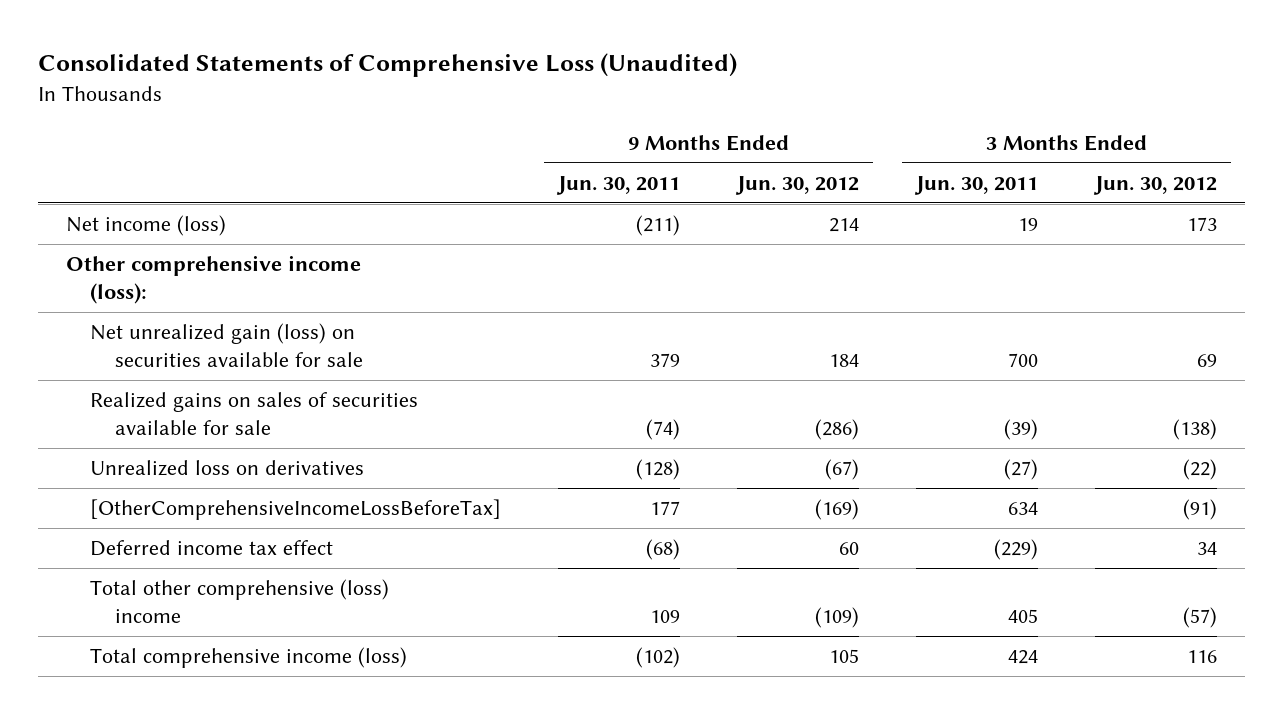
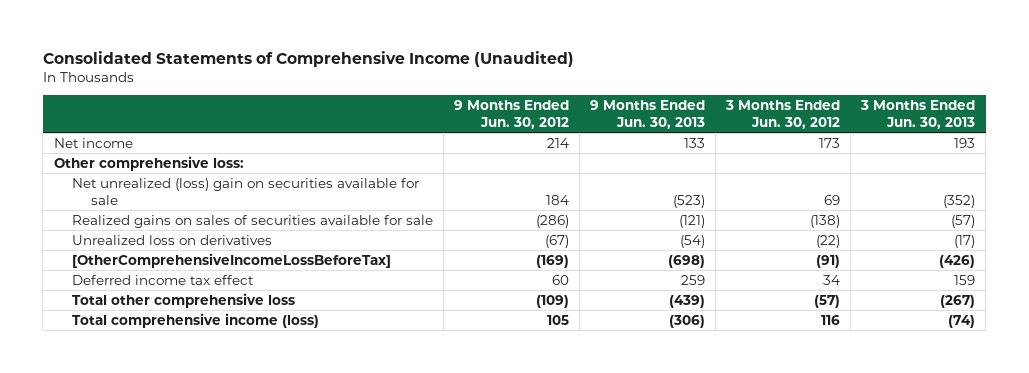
- Consolidated Statements of Comprehensive Loss (Unaudited)
+ Consolidated Statements of Comprehensive Income (Unaudited)
- | 9 Months Ended Jun. 30, 2011 | 9 Months Ended Jun. 30, 2012 | 3 Months Ended Jun. 30, 2011 | 3 Months Ended Jun. 30, 2012
+ | 9 Months Ended Jun. 30, 2012 | 9 Months Ended Jun. 30, 2013 | 3 Months Ended Jun. 30, 2012 | 3 Months Ended Jun. 30, 2013
- Net income (loss) | (211) | 214 | 19 | 173
- Other comprehensive income (loss):
- Net unrealized gain (loss) on securities available for sale | 379 | 184 | 700 | 69
+ Net income | 214 | 133 | 173 | 193
+ Other comprehensive loss:
+ Net unrealized (loss) gain on securities available for sale | 184 | (523) | 69 | (352)
- Total other comprehensive (loss) income | 109 | (109) | 405 | (57)
+ Total other comprehensive loss | (109) | (439) | (57) | (267)

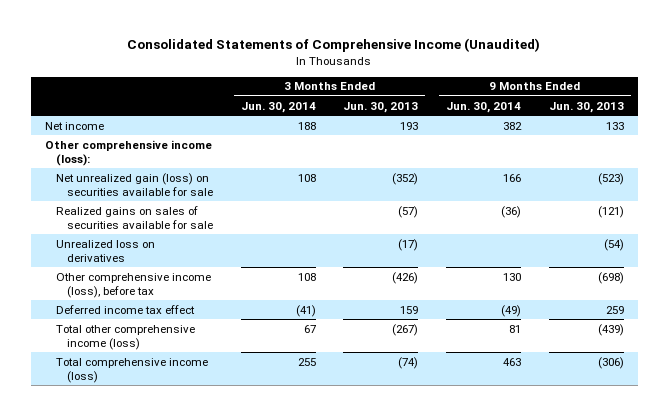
- | 9 Months Ended Jun. 30, 2012 | 9 Months Ended Jun. 30, 2013 | 3 Months Ended Jun. 30, 2012 | 3 Months Ended Jun. 30, 2013
+ | 3 Months Ended Jun. 30, 2014 | 3 Months Ended Jun. 30, 2013 | 9 Months Ended Jun. 30, 2014 | 9 Months Ended Jun. 30, 2013
- Other comprehensive loss:
- Net unrealized (loss) gain on securities available for sale | 184 | (523) | 69 | (352)
+ Other comprehensive income (loss):
+ Net unrealized gain (loss) on securities available for sale | 108 | (352) | 166 | (523)
- [OtherComprehensiveIncomeLossBeforeTax] | (169) | (698) | (91) | (426)
+ Other comprehensive income (loss), before tax | 108 | (426) | 130 | (698)
- Total other comprehensive loss | (109) | (439) | (57) | (267)
+ Total other comprehensive income (loss) | 67 | (267) | 81 | (439)

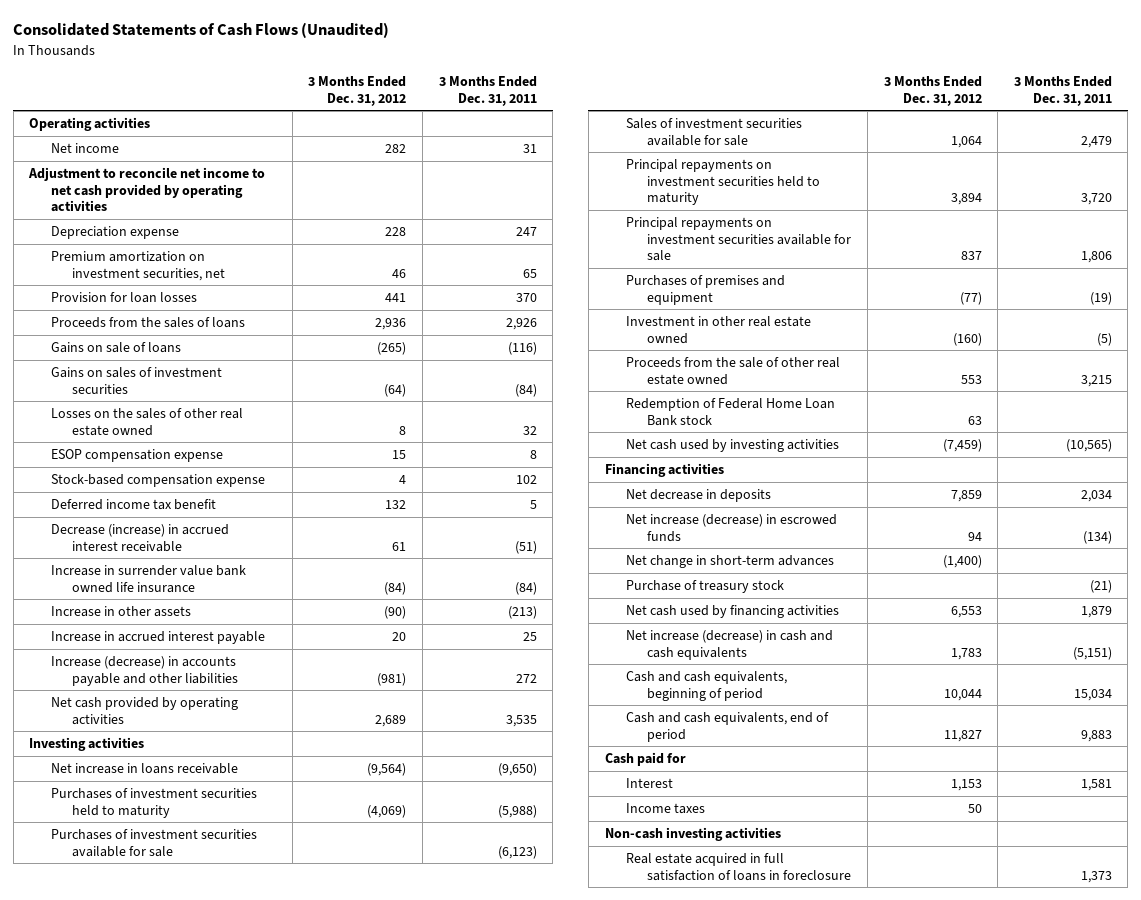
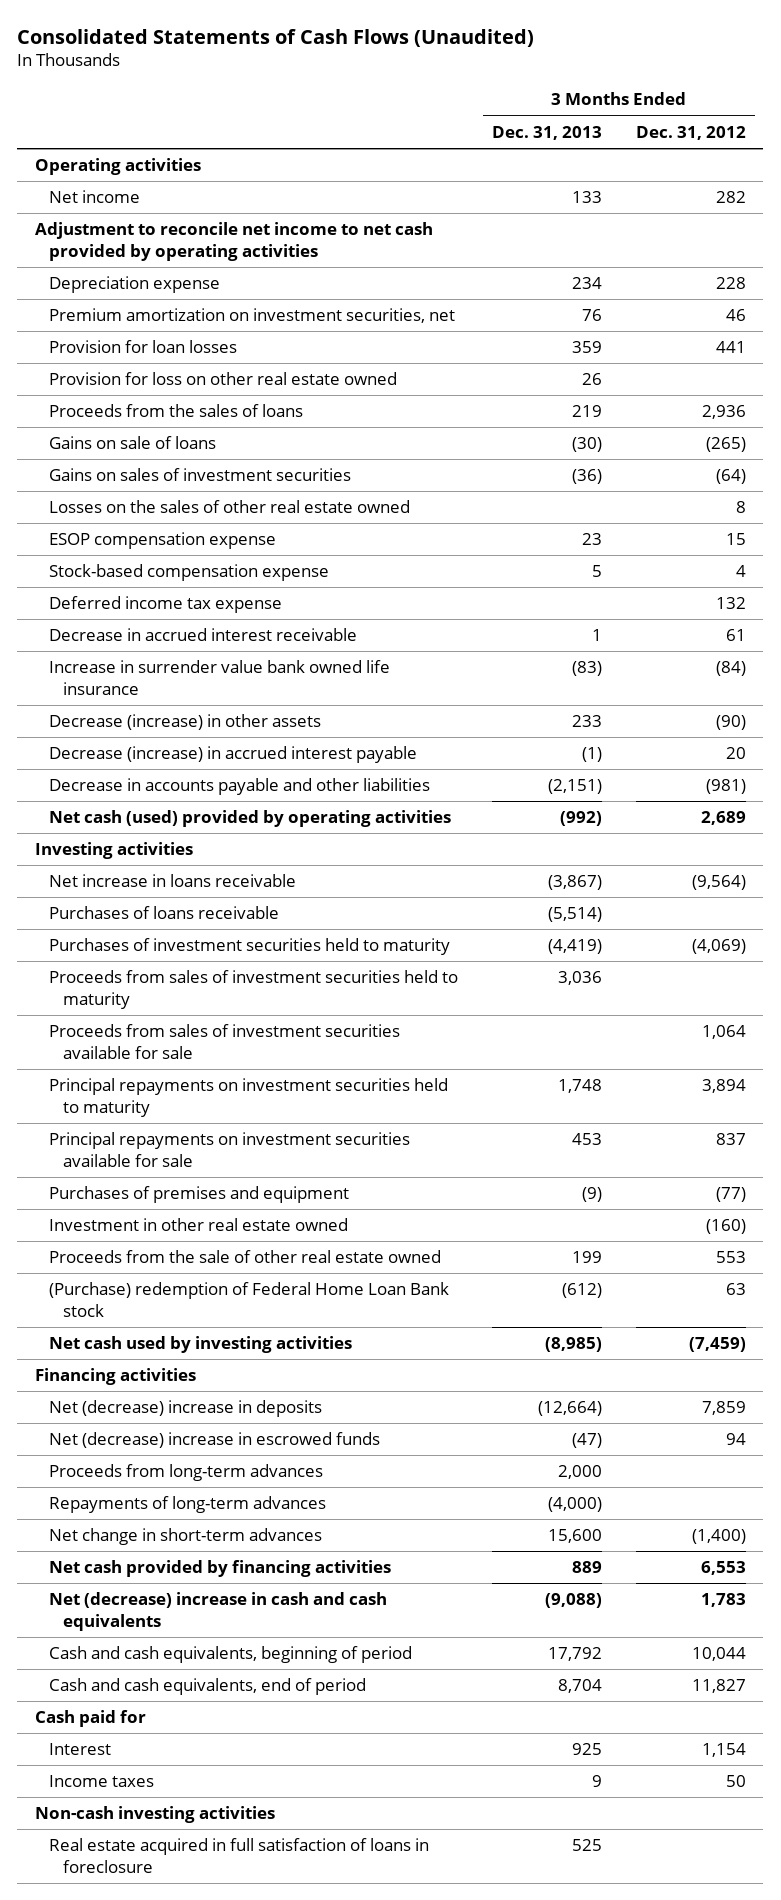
- | 3 Months Ended Dec. 31, 2012 | 3 Months Ended Dec. 31, 2011
+ | 3 Months Ended Dec. 31, 2013 | 3 Months Ended Dec. 31, 2012
+ Provision for loss on other real estate owned | 26 |
- Deferred income tax benefit | 132 | 5
- Decrease (increase) in accrued interest receivable | 61 | (51)
+ Deferred income tax expense | | 132
+ Decrease in accrued interest receivable | 1 | 61
- Increase in other assets | (90) | (213)
- Increase in accrued interest payable | 20 | 25
- Increase (decrease) in accounts payable and other liabilities | (981) | 272
- Net cash provided by operating activities | 2,689 | 3,535
+ Decrease (increase) in other assets | 233 | (90)
+ Decrease (increase) in accrued interest payable | (1) | 20
+ Decrease in accounts payable and other liabilities | (2,151) | (981)
+ Net cash (used) provided by operating activities | (992) | 2,689
+ Purchases of loans receivable | (5,514) |
- Purchases of investment securities available for sale | | (6,123)
- Sales of investment securities available for sale | 1,064 | 2,479
+ Proceeds from sales of investment securities held to maturity | 3,036 |
+ Proceeds from sales of investment securities available for sale | | 1,064
- Redemption of Federal Home Loan Bank stock | 63 |
+ (Purchase) redemption of Federal Home Loan Bank stock | (612) | 63
- Net decrease in deposits | 7,859 | 2,034
- Net increase (decrease) in escrowed funds | 94 | (134)
+ Net (decrease) increase in deposits | (12,664) | 7,859
+ Net (decrease) increase in escrowed funds | (47) | 94
+ Proceeds from long-term advances | 2,000 |
+ Repayments of long-term advances | (4,000) |
- Purchase of treasury stock | | (21)
- Net cash used by financing activities | 6,553 | 1,879
- Net increase (decrease) in cash and cash equivalents | 1,783 | (5,151)
+ Net cash provided by financing activities | 889 | 6,553
+ Net (decrease) increase in cash and cash equivalents | (9,088) | 1,783
- Interest | 1,153 | 1,581
+ Interest | 925 | 1,154

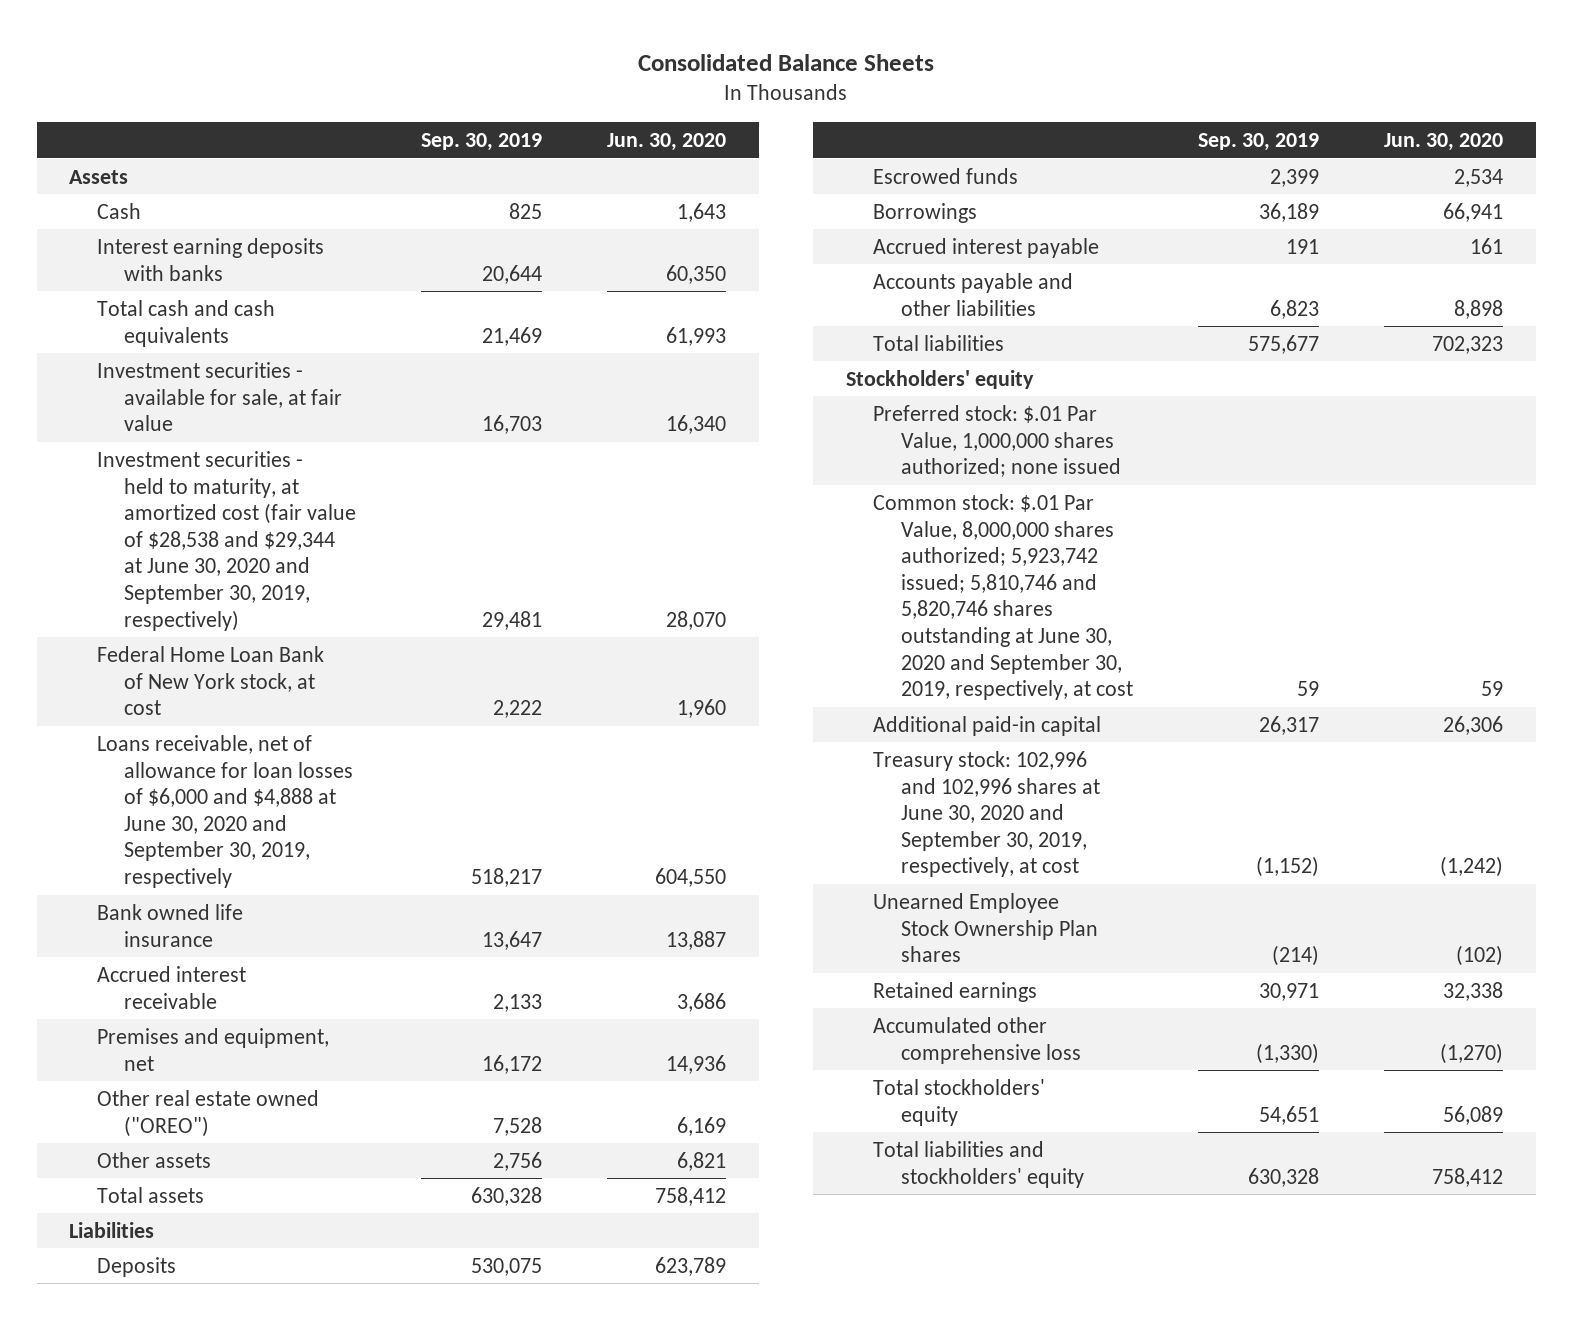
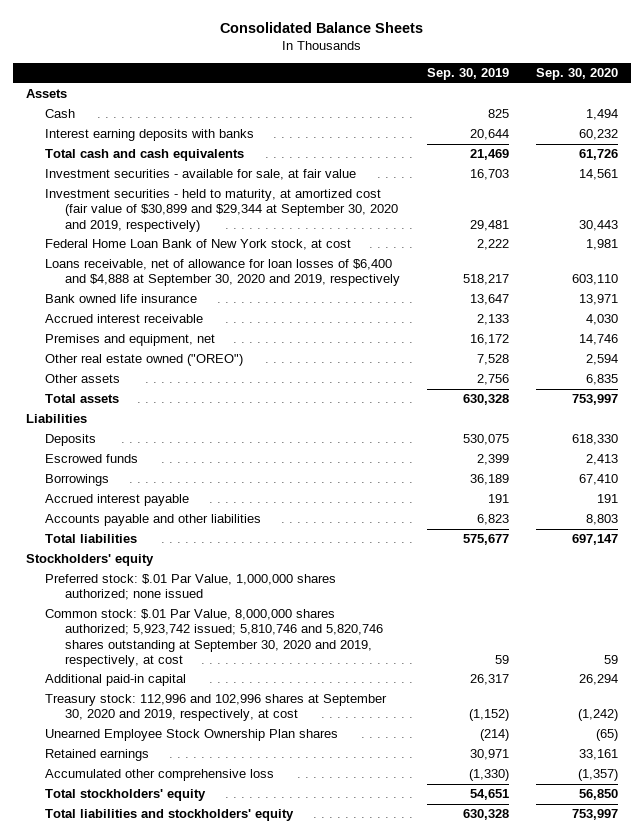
- | Sep. 30, 2019 | Jun. 30, 2020
+ | Sep. 30, 2019 | Sep. 30, 2020
- Investment securities - held to maturity, at amortized cost (fair value of $28,538 and $29,344 at June 30, 2020 and September 30, 2019, respectively) | 29,481 | 28,070
+ Investment securities - held to maturity, at amortized cost (fair value of $30,899 and $29,344 at September 30, 2020 and 2019, respectively) | 29,481 | 30,443
- Loans receivable, net of allowance for loan losses of $6,000 and $4,888 at June 30, 2020 and September 30, 2019, respectively | 518,217 | 604,550
+ Loans receivable, net of allowance for loan losses of $6,400 and $4,888 at September 30, 2020 and 2019, respectively | 518,217 | 603,110
- Common stock: $.01 Par Value, 8,000,000 shares authorized; 5,923,742 issued; 5,810,746 and 5,820,746 shares outstanding at June 30, 2020 and September 30, 2019, respectively, at cost | 59 | 59
+ Common stock: $.01 Par Value, 8,000,000 shares authorized; 5,923,742 issued; 5,810,746 and 5,820,746 shares outstanding at September 30, 2020 and 2019, respectively, at cost | 59 | 59
- Treasury stock: 102,996 and 102,996 shares at June 30, 2020 and September 30, 2019, respectively, at cost | (1,152) | (1,242)
+ Treasury stock: 112,996 and 102,996 shares at September 30, 2020 and 2019, respectively, at cost | (1,152) | (1,242)

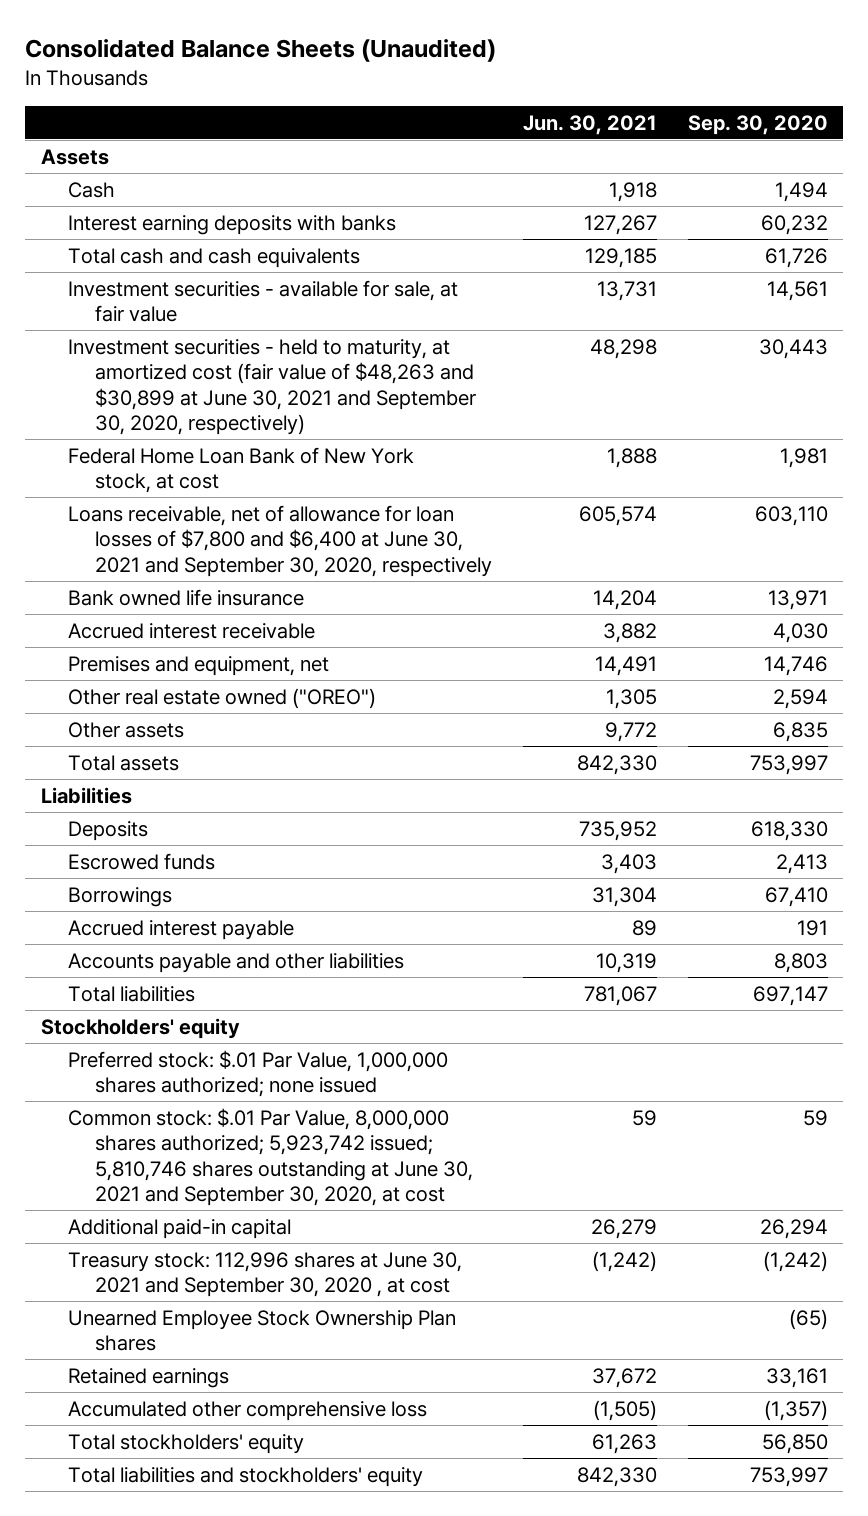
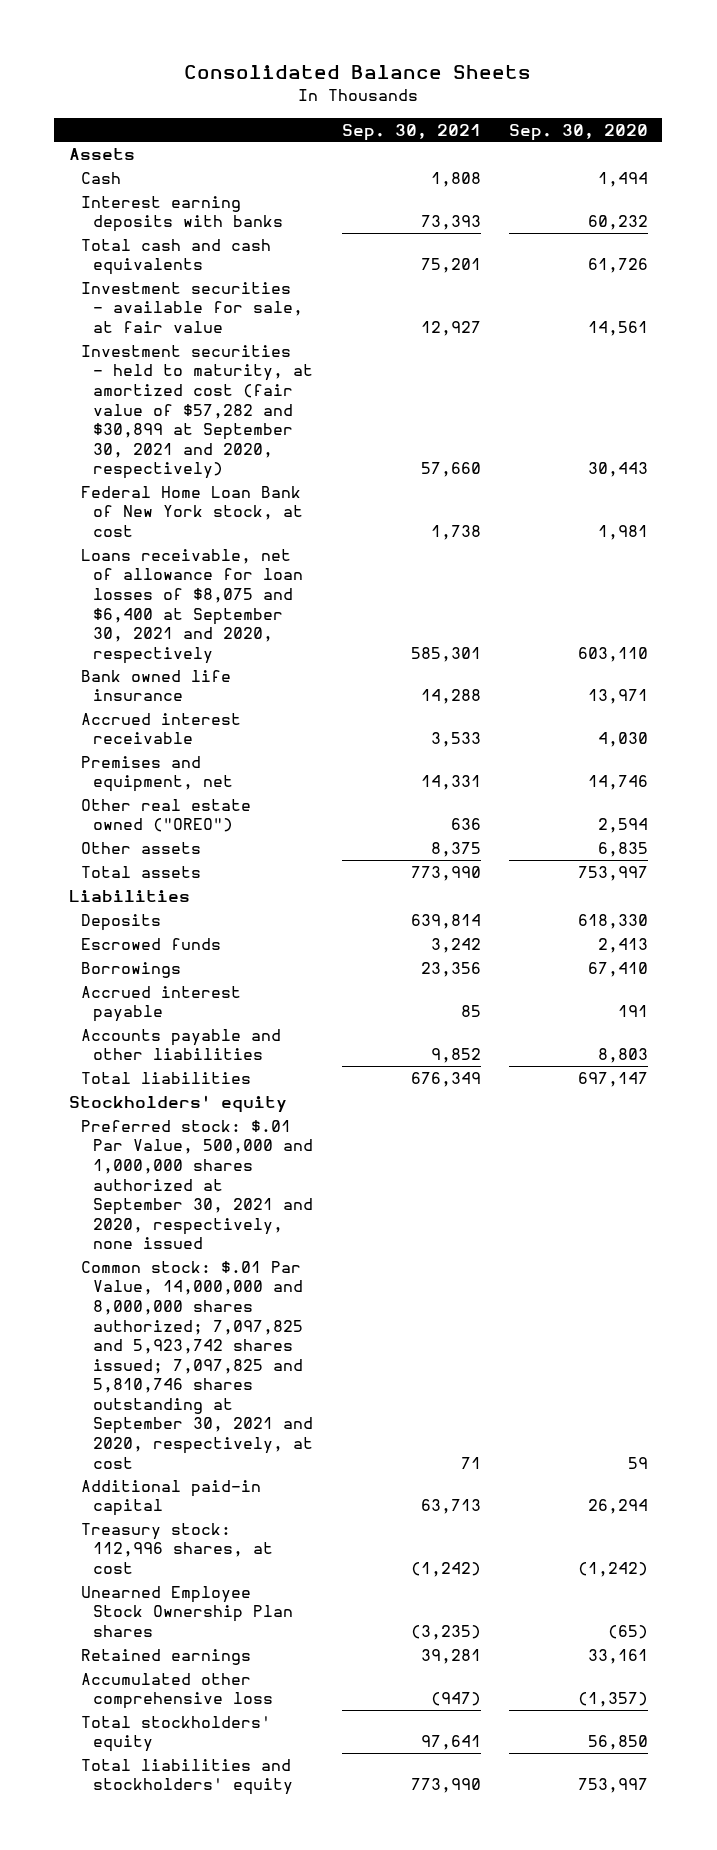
- Consolidated Balance Sheets (Unaudited)
+ Consolidated Balance Sheets
- | Jun. 30, 2021 | Sep. 30, 2020
+ | Sep. 30, 2021 | Sep. 30, 2020
- Investment securities - held to maturity, at amortized cost (fair value of $48,263 and $30,899 at June 30, 2021 and September 30, 2020, respectively) | 48,298 | 30,443
+ Investment securities - held to maturity, at amortized cost (fair value of $57,282 and $30,899 at September 30, 2021 and 2020, respectively) | 57,660 | 30,443
- Loans receivable, net of allowance for loan losses of $7,800 and $6,400 at June 30, 2021 and September 30, 2020, respectively | 605,574 | 603,110
+ Loans receivable, net of allowance for loan losses of $8,075 and $6,400 at September 30, 2021 and 2020, respectively | 585,301 | 603,110
- Preferred stock: $.01 Par Value, 1,000,000 shares authorized; none issued
- Common stock: $.01 Par Value, 8,000,000 shares authorized; 5,923,742 issued; 5,810,746 shares outstanding at June 30, 2021 and September 30, 2020, at cost | 59 | 59
+ Preferred stock: $.01 Par Value, 500,000 and 1,000,000 shares authorized at September 30, 2021 and 2020, respectively, none issued
+ Common stock: $.01 Par Value, 14,000,000 and 8,000,000 shares authorized; 7,097,825 and 5,923,742 shares issued; 7,097,825 and 5,810,746 shares outstanding at September 30, 2021 and 2020, respectively, at cost | 71 | 59
- Treasury stock: 112,996 shares at June 30, 2021 and September 30, 2020 , at cost | (1,242) | (1,242)
+ Treasury stock: 112,996 shares, at cost | (1,242) | (1,242)

